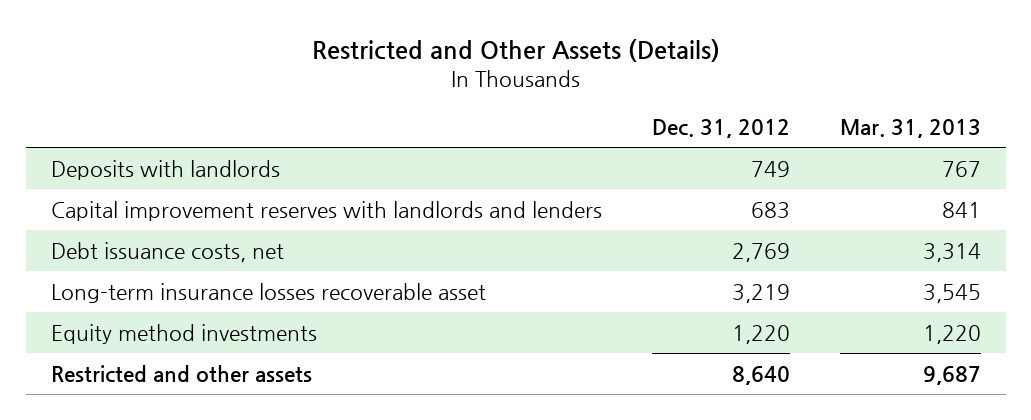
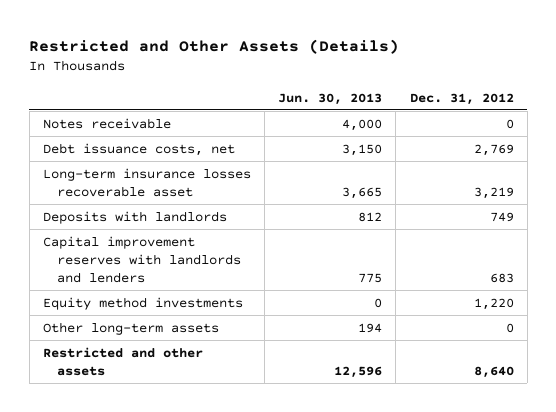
- | Dec. 31, 2012 | Mar. 31, 2013
+ | Jun. 30, 2013 | Dec. 31, 2012
+ Notes receivable | 4,000 | 0
moved down: Deposits with landlords | 812 | 749
moved down: Capital improvement reserves with landlords and lenders | 775 | 683
+ Other long-term assets | 194 | 0

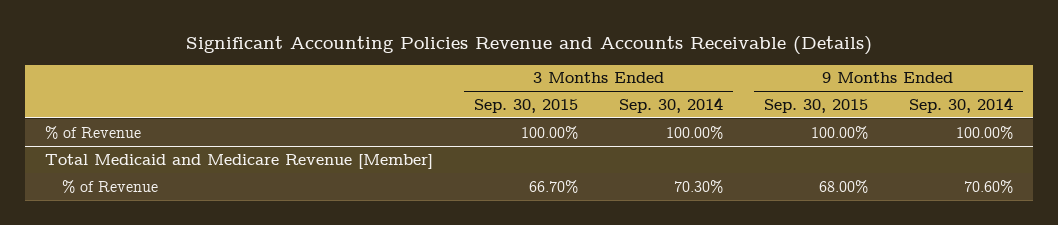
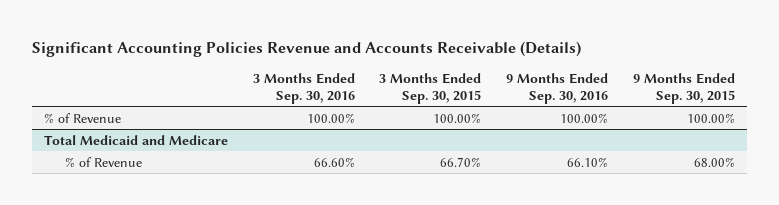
- | 3 Months Ended Sep. 30, 2015 | 3 Months Ended Sep. 30, 2014 | 9 Months Ended Sep. 30, 2015 | 9 Months Ended Sep. 30, 2014
+ | 3 Months Ended Sep. 30, 2016 | 3 Months Ended Sep. 30, 2015 | 9 Months Ended Sep. 30, 2016 | 9 Months Ended Sep. 30, 2015
- Total Medicaid and Medicare Revenue [Member]
+ Total Medicaid and Medicare

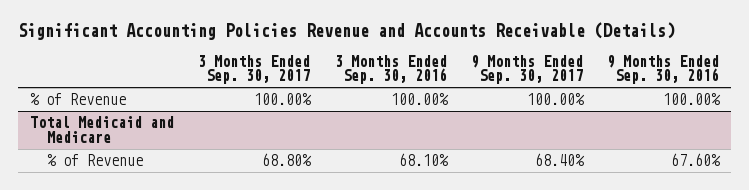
- | 3 Months Ended Sep. 30, 2016 | 3 Months Ended Sep. 30, 2015 | 9 Months Ended Sep. 30, 2016 | 9 Months Ended Sep. 30, 2015
+ | 3 Months Ended Sep. 30, 2017 | 3 Months Ended Sep. 30, 2016 | 9 Months Ended Sep. 30, 2017 | 9 Months Ended Sep. 30, 2016
@ Total Medicaid and Medicare
- % of Revenue | 66.60% | 66.70% | 66.10% | 68.00%
+ % of Revenue | 68.80% | 68.10% | 68.40% | 67.60%

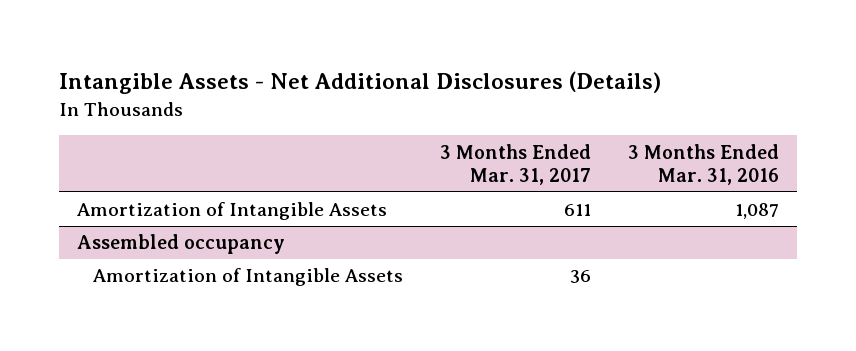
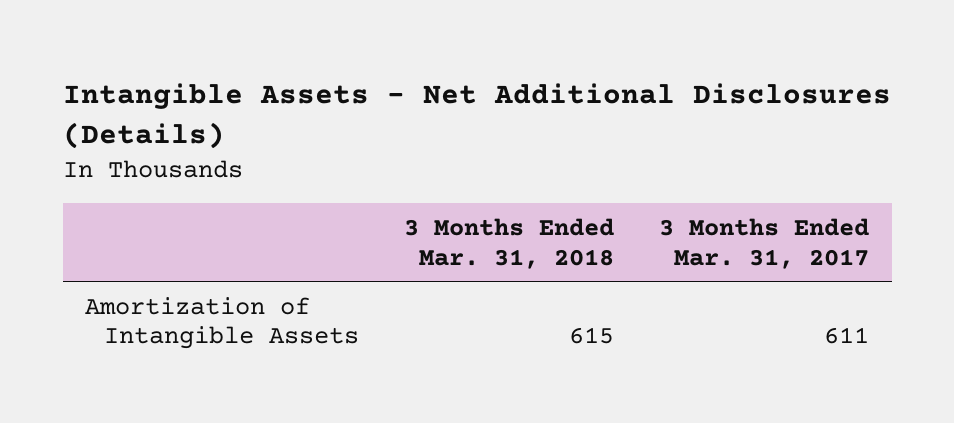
- | 3 Months Ended Mar. 31, 2017 | 3 Months Ended Mar. 31, 2016
+ | 3 Months Ended Mar. 31, 2018 | 3 Months Ended Mar. 31, 2017
- Assembled occupancy
- Amortization of Intangible Assets | 36 |

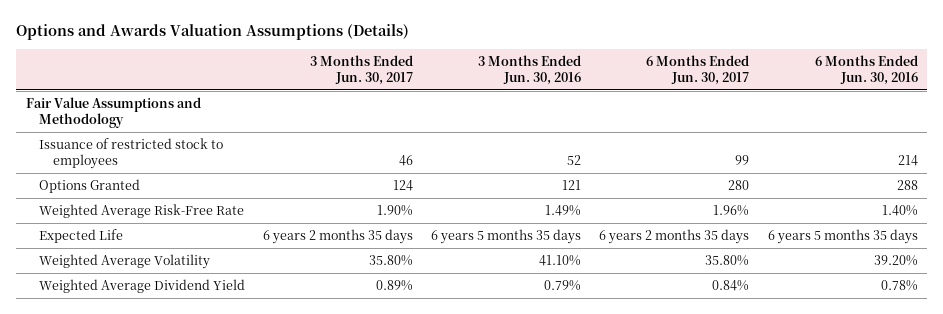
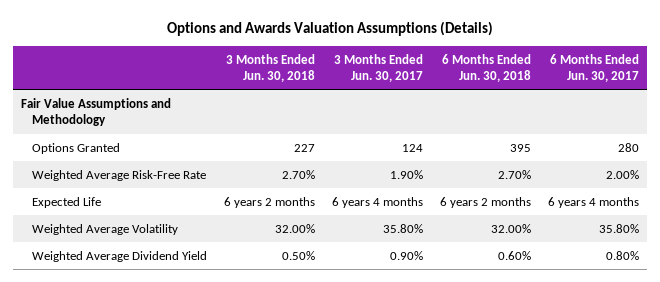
- | 3 Months Ended Jun. 30, 2017 | 3 Months Ended Jun. 30, 2016 | 6 Months Ended Jun. 30, 2017 | 6 Months Ended Jun. 30, 2016
+ | 3 Months Ended Jun. 30, 2018 | 3 Months Ended Jun. 30, 2017 | 6 Months Ended Jun. 30, 2018 | 6 Months Ended Jun. 30, 2017
- Issuance of restricted stock to employees | 46 | 52 | 99 | 214
- Weighted Average Risk-Free Rate | 1.90% | 1.49% | 1.96% | 1.40%
- Expected Life | 6 years 2 months 35 days | 6 years 5 months 35 days | 6 years 2 months 35 days | 6 years 5 months 35 days
+ Weighted Average Risk-Free Rate | 2.70% | 1.90% | 2.70% | 2.00%
+ Expected Life | 6 years 2 months | 6 years 4 months | 6 years 2 months | 6 years 4 months
- Weighted Average Dividend Yield | 0.89% | 0.79% | 0.84% | 0.78%
+ Weighted Average Dividend Yield | 0.50% | 0.90% | 0.60% | 0.80%

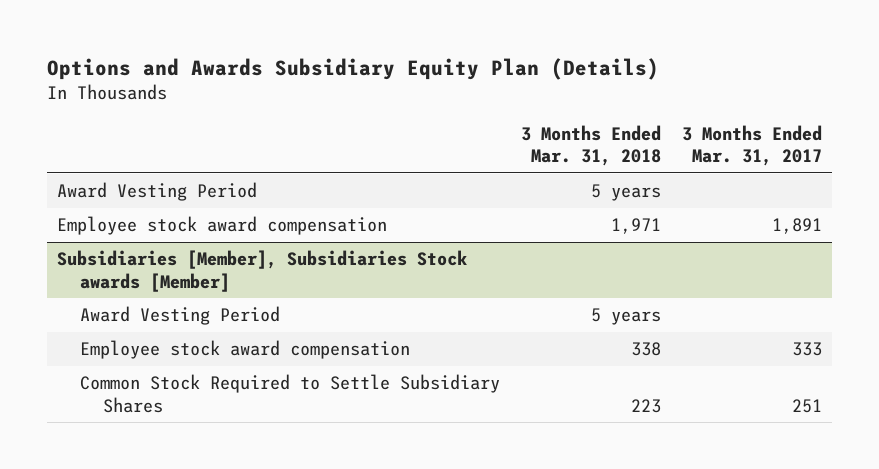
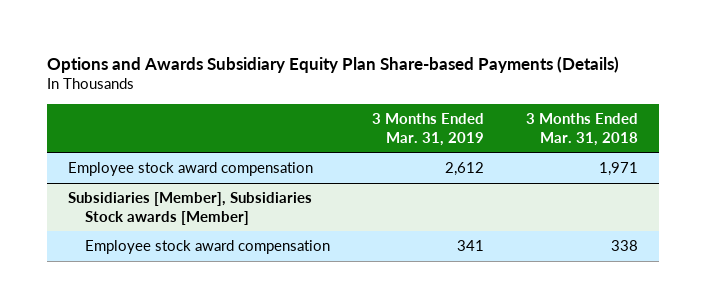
- Options and Awards Subsidiary Equity Plan (Details)
+ Options and Awards Subsidiary Equity Plan Share-based Payments (Details)
- | 3 Months Ended Mar. 31, 2018 | 3 Months Ended Mar. 31, 2017
+ | 3 Months Ended Mar. 31, 2019 | 3 Months Ended Mar. 31, 2018
- Award Vesting Period | 5 years |
@ Subsidiaries [Member], Subsidiaries Stock awards [Member]
- Award Vesting Period | 5 years |
- Common Stock Required to Settle Subsidiary Shares | 223 | 251

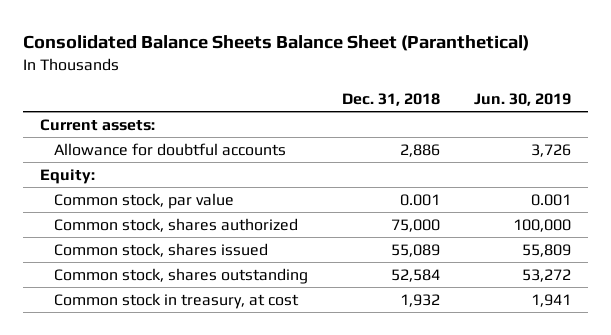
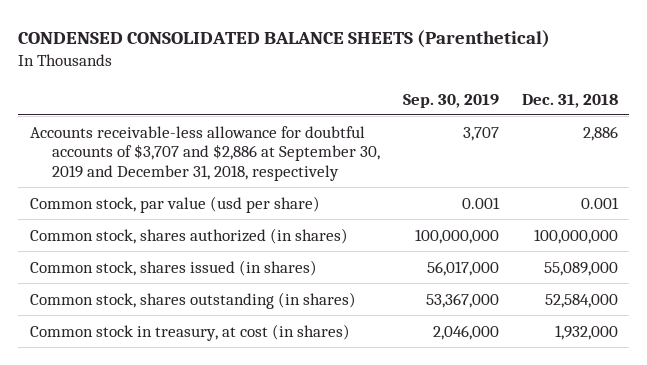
- Consolidated Balance Sheets Balance Sheet (Paranthetical)
+ CONDENSED CONSOLIDATED BALANCE SHEETS (Parenthetical)
- | Dec. 31, 2018 | Jun. 30, 2019
+ | Sep. 30, 2019 | Dec. 31, 2018
- Current assets:
- Allowance for doubtful accounts | 2,886 | 3,726
- Equity:
- Common stock, par value | 0.001 | 0.001
- Common stock, shares authorized | 75,000 | 100,000
- Common stock, shares issued | 55,089 | 55,809
- Common stock, shares outstanding | 52,584 | 53,272
- Common stock in treasury, at cost | 1,932 | 1,941
+ Accounts receivable-less allowance for doubtful accounts of $3,707 and $2,886 at September 30, 2019 and December 31, 2018, respectively | 3,707 | 2,886
+ Common stock, par value (usd per share) | 0.001 | 0.001
+ Common stock, shares authorized (in shares) | 100,000,000 | 100,000,000
+ Common stock, shares issued (in shares) | 56,017,000 | 55,089,000
+ Common stock, shares outstanding (in shares) | 53,367,000 | 52,584,000
+ Common stock in treasury, at cost (in shares) | 2,046,000 | 1,932,000

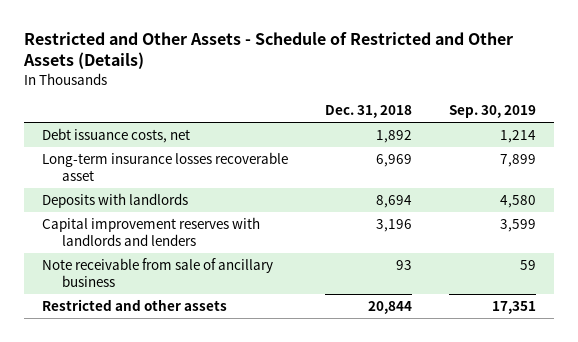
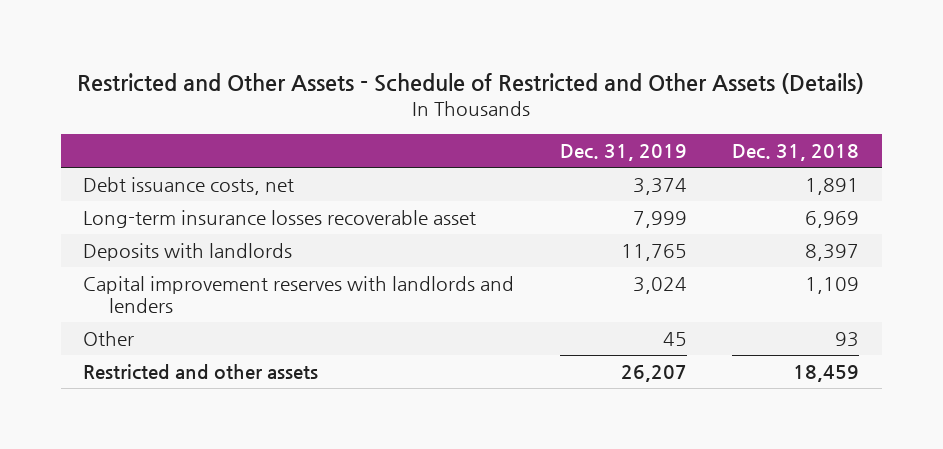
- | Dec. 31, 2018 | Sep. 30, 2019
+ | Dec. 31, 2019 | Dec. 31, 2018
- Debt issuance costs, net | 1,892 | 1,214
+ Debt issuance costs, net | 3,374 | 1,891
- Deposits with landlords | 8,694 | 4,580
- Capital improvement reserves with landlords and lenders | 3,196 | 3,599
- Note receivable from sale of ancillary business | 93 | 59
- Restricted and other assets | 20,844 | 17,351
+ Deposits with landlords | 11,765 | 8,397
+ Capital improvement reserves with landlords and lenders | 3,024 | 1,109
+ Other | 45 | 93
+ Restricted and other assets | 26,207 | 18,459

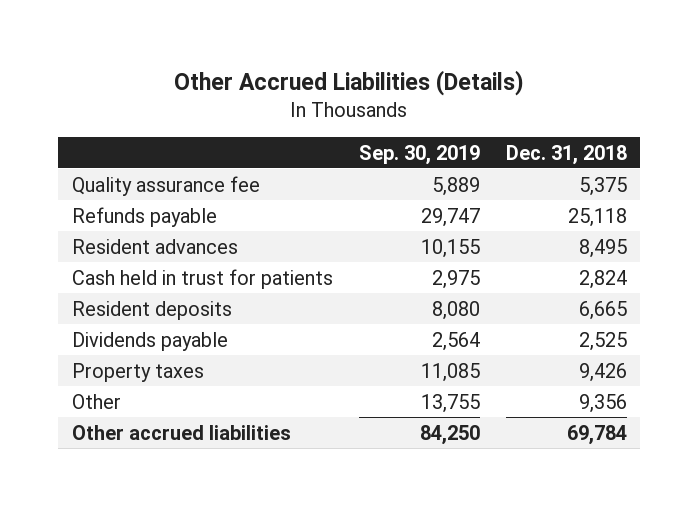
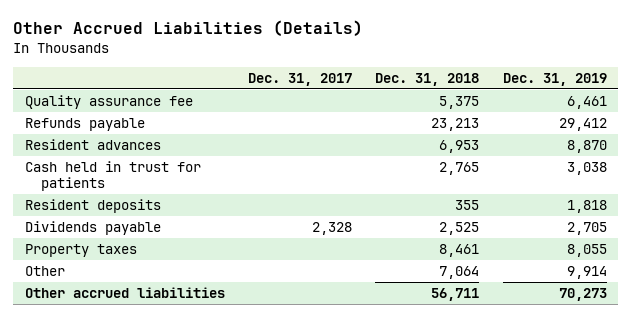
- | Sep. 30, 2019 | Dec. 31, 2018
+ | Dec. 31, 2017 | Dec. 31, 2018 | Dec. 31, 2019
- Refunds payable | 29,747 | 25,118
- Resident advances | 10,155 | 8,495
- Cash held in trust for patients | 2,975 | 2,824
- Resident deposits | 8,080 | 6,665
+ Refunds payable | | 23,213 | 29,412
+ Resident advances | | 6,953 | 8,870
+ Cash held in trust for patients | | 2,765 | 3,038
+ Resident deposits | | 355 | 1,818
- Property taxes | 11,085 | 9,426
- Other | 13,755 | 9,356
- Other accrued liabilities | 84,250 | 69,784
+ Property taxes | | 8,461 | 8,055
+ Other | | 7,064 | 9,914
+ Other accrued liabilities | | 56,711 | 70,273

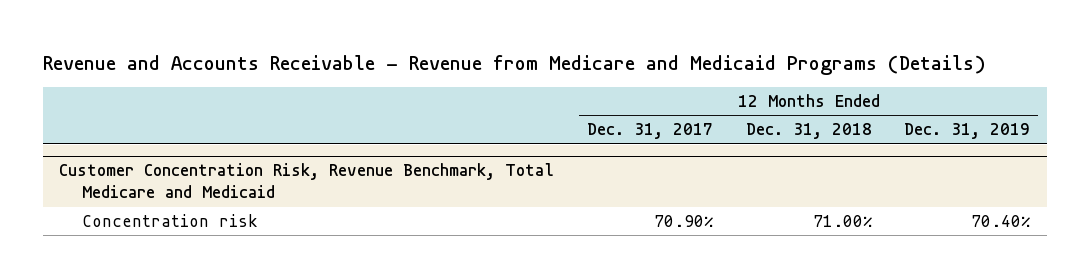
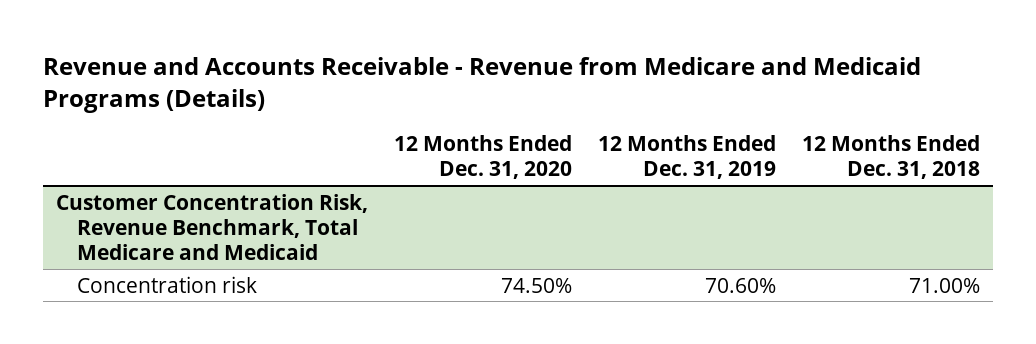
- | 12 Months Ended Dec. 31, 2017 | 12 Months Ended Dec. 31, 2018 | 12 Months Ended Dec. 31, 2019
+ | 12 Months Ended Dec. 31, 2020 | 12 Months Ended Dec. 31, 2019 | 12 Months Ended Dec. 31, 2018
@ Customer Concentration Risk, Revenue Benchmark, Total Medicare and Medicaid
- Concentration risk | 70.90% | 71.00% | 70.40%
+ Concentration risk | 74.50% | 70.60% | 71.00%

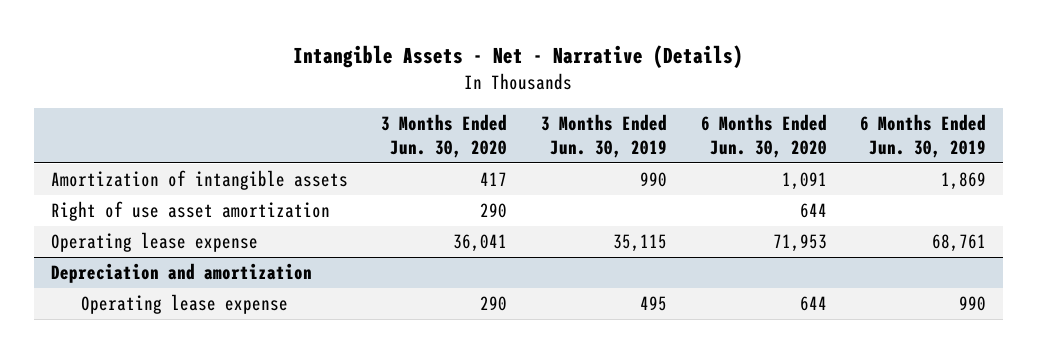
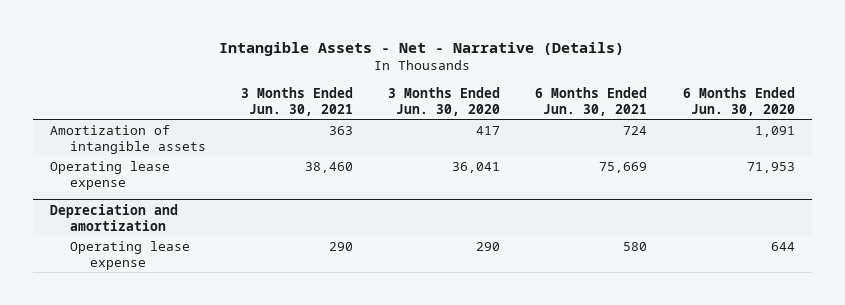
- | 3 Months Ended Jun. 30, 2020 | 3 Months Ended Jun. 30, 2019 | 6 Months Ended Jun. 30, 2020 | 6 Months Ended Jun. 30, 2019
+ | 3 Months Ended Jun. 30, 2021 | 3 Months Ended Jun. 30, 2020 | 6 Months Ended Jun. 30, 2021 | 6 Months Ended Jun. 30, 2020
- Right of use asset amortization | 290 | | 644 |

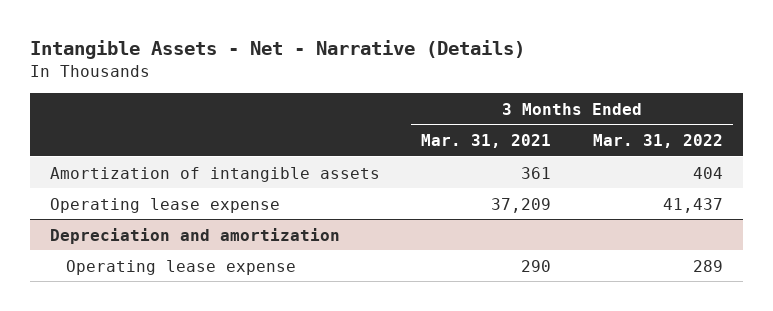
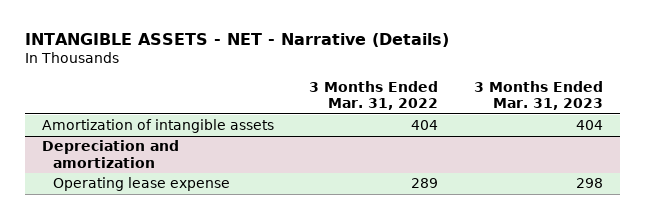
- Intangible Assets - Net - Narrative (Details)
+ INTANGIBLE ASSETS - NET - Narrative (Details)
- | 3 Months Ended Mar. 31, 2021 | 3 Months Ended Mar. 31, 2022
+ | 3 Months Ended Mar. 31, 2022 | 3 Months Ended Mar. 31, 2023
- Operating lease expense | 37,209 | 41,437

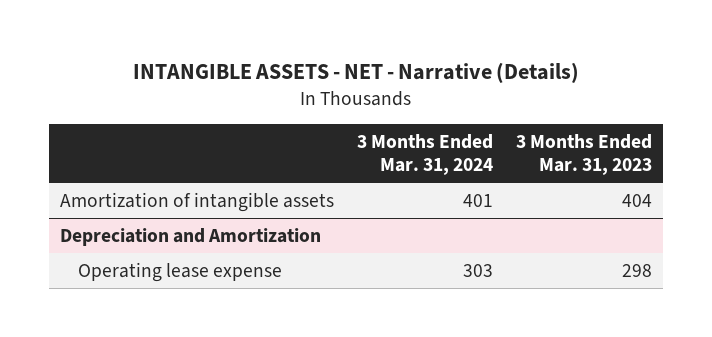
- | 3 Months Ended Mar. 31, 2022 | 3 Months Ended Mar. 31, 2023
+ | 3 Months Ended Mar. 31, 2024 | 3 Months Ended Mar. 31, 2023
- Depreciation and amortization
+ Depreciation and Amortization

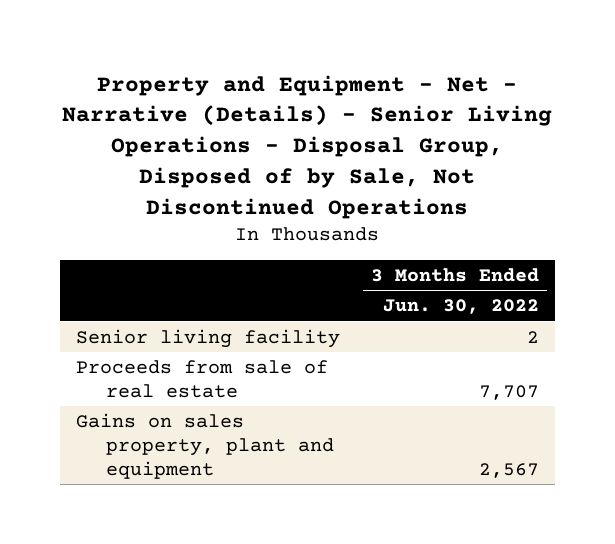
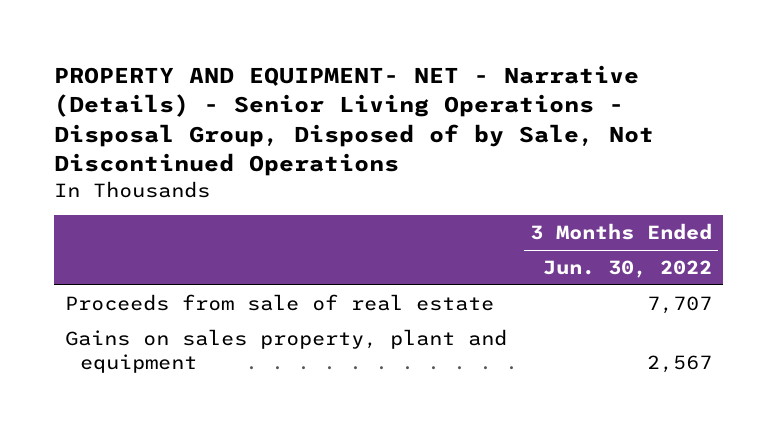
- Property and Equipment - Net - Narrative (Details) - Senior Living Operations - Disposal Group, Disposed of by Sale, Not Discontinued Operations
+ PROPERTY AND EQUIPMENT- NET - Narrative (Details) - Senior Living Operations - Disposal Group, Disposed of by Sale, Not Discontinued Operations
- Senior living facility | 2

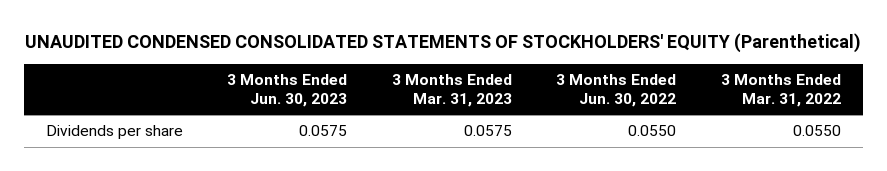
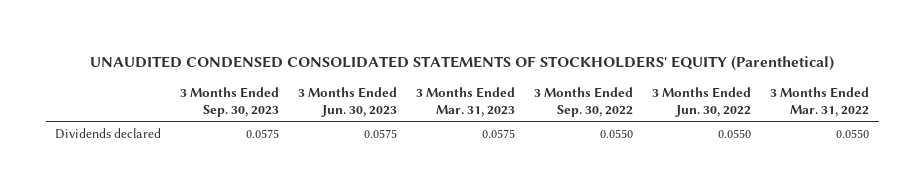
- | 3 Months Ended Jun. 30, 2023 | 3 Months Ended Mar. 31, 2023 | 3 Months Ended Jun. 30, 2022 | 3 Months Ended Mar. 31, 2022
+ | 3 Months Ended Sep. 30, 2023 | 3 Months Ended Jun. 30, 2023 | 3 Months Ended Mar. 31, 2023 | 3 Months Ended Sep. 30, 2022 | 3 Months Ended Jun. 30, 2022 | 3 Months Ended Mar. 31, 2022
- Dividends per share | 0.0575 | 0.0575 | 0.0550 | 0.0550
+ Dividends declared | 0.0575 | 0.0575 | 0.0575 | 0.0550 | 0.0550 | 0.0550

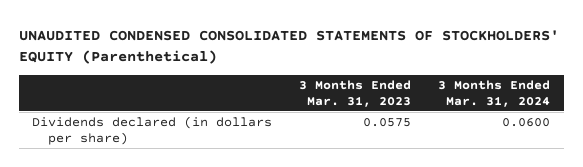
- | 3 Months Ended Sep. 30, 2023 | 3 Months Ended Jun. 30, 2023 | 3 Months Ended Mar. 31, 2023 | 3 Months Ended Sep. 30, 2022 | 3 Months Ended Jun. 30, 2022 | 3 Months Ended Mar. 31, 2022
+ | 3 Months Ended Mar. 31, 2023 | 3 Months Ended Mar. 31, 2024
- Dividends declared | 0.0575 | 0.0575 | 0.0575 | 0.0550 | 0.0550 | 0.0550
+ Dividends declared (in dollars per share) | 0.0575 | 0.0600

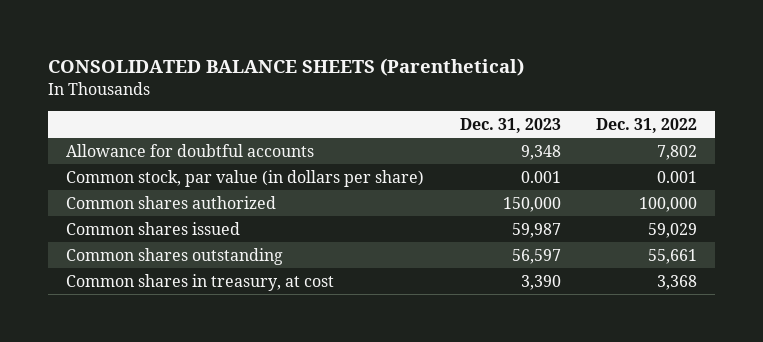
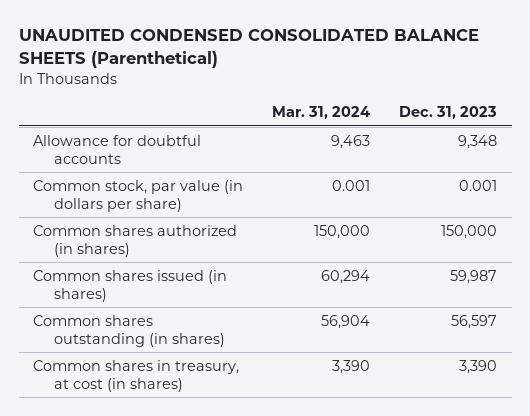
- CONSOLIDATED BALANCE SHEETS (Parenthetical)
+ UNAUDITED CONDENSED CONSOLIDATED BALANCE SHEETS (Parenthetical)
- | Dec. 31, 2023 | Dec. 31, 2022
+ | Mar. 31, 2024 | Dec. 31, 2023
- Common shares authorized | 150,000 | 100,000
- Common shares issued | 59,987 | 59,029
- Common shares outstanding | 56,597 | 55,661
- Common shares in treasury, at cost | 3,390 | 3,368
+ Common shares authorized (in shares) | 150,000 | 150,000
+ Common shares issued (in shares) | 60,294 | 59,987
+ Common shares outstanding (in shares) | 56,904 | 56,597
+ Common shares in treasury, at cost (in shares) | 3,390 | 3,390

